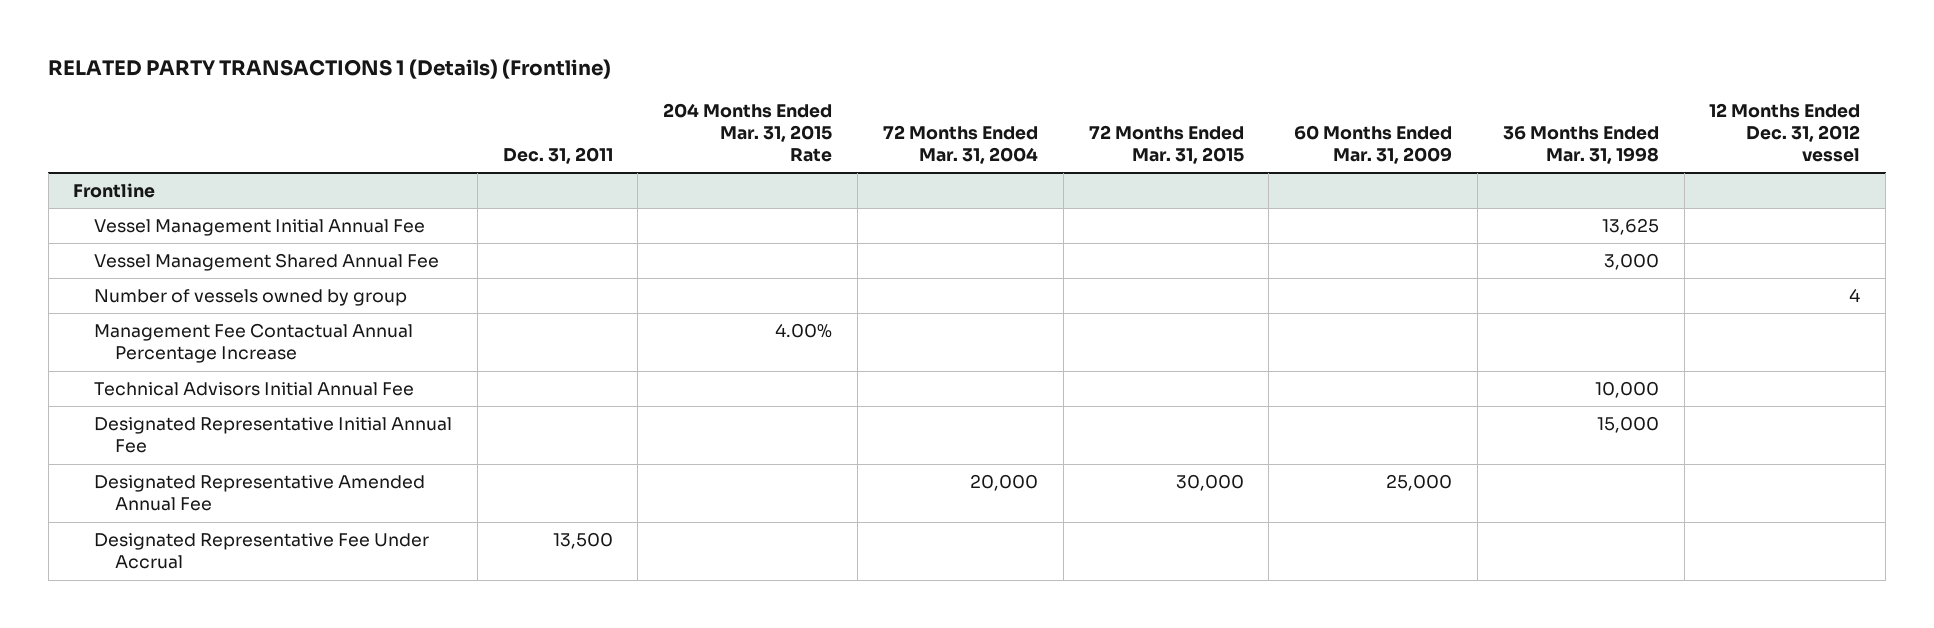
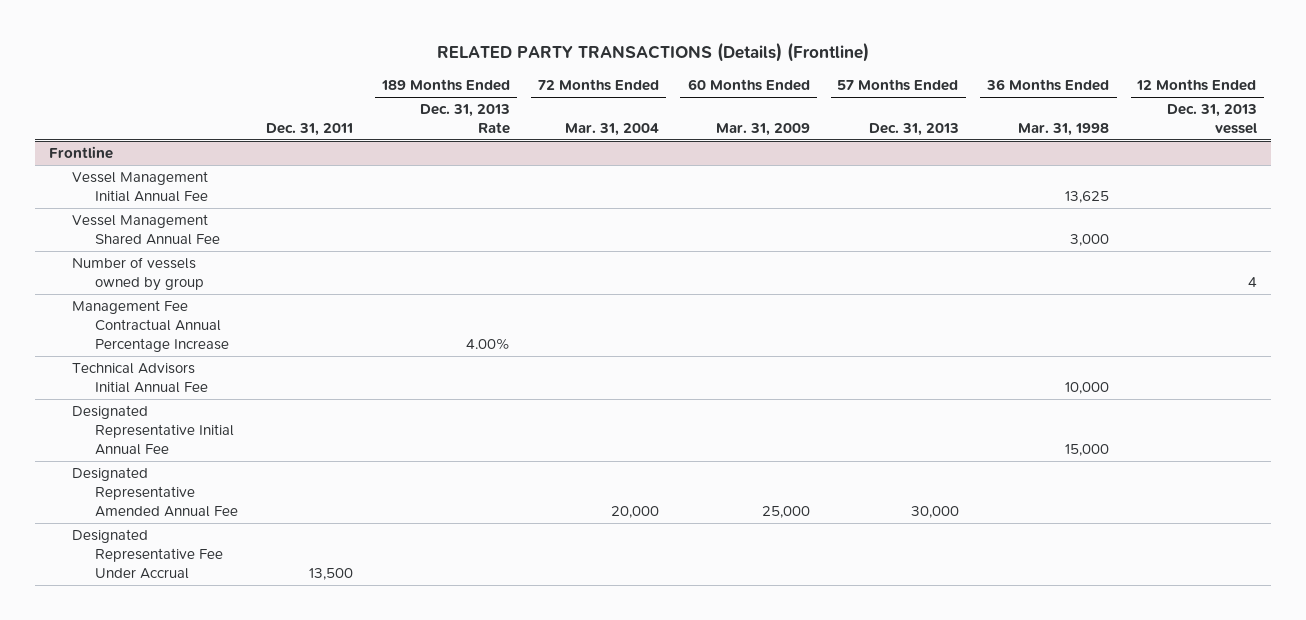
- RELATED PARTY TRANSACTIONS 1 (Details) (Frontline)
+ RELATED PARTY TRANSACTIONS (Details) (Frontline)
- | Dec. 31, 2011 | 204 Months Ended Mar. 31, 2015 Rate | 72 Months Ended Mar. 31, 2004 | 72 Months Ended Mar. 31, 2015 | 60 Months Ended Mar. 31, 2009 | 36 Months Ended Mar. 31, 1998 | 12 Months Ended Dec. 31, 2012 vessel
+ | Dec. 31, 2011 | 189 Months Ended Dec. 31, 2013 Rate | 72 Months Ended Mar. 31, 2004 | 60 Months Ended Mar. 31, 2009 | 57 Months Ended Dec. 31, 2013 | 36 Months Ended Mar. 31, 1998 | 12 Months Ended Dec. 31, 2013 vessel
@ Frontline
- Management Fee Contactual Annual Percentage Increase | | 4.00% | | | | |
+ Management Fee Contractual Annual Percentage Increase | | 4.00% | | | | |

